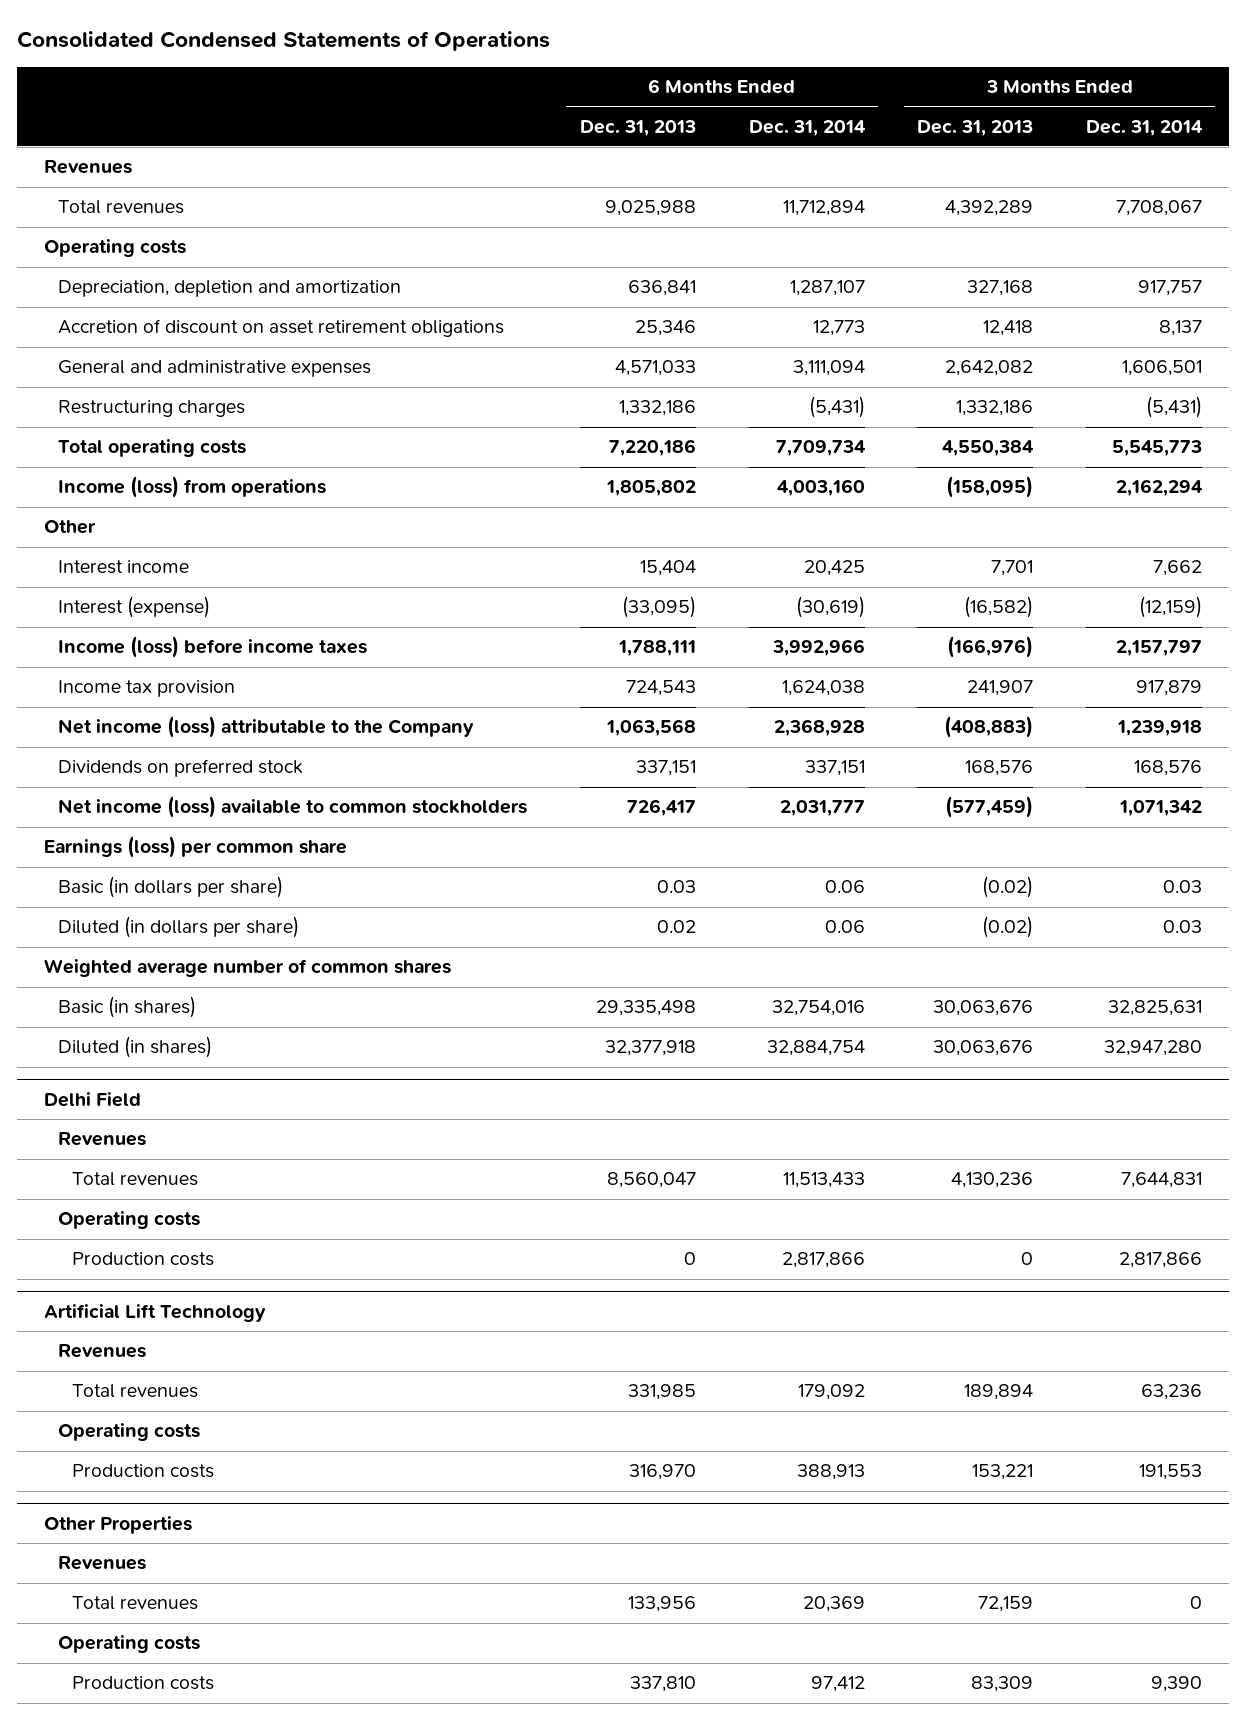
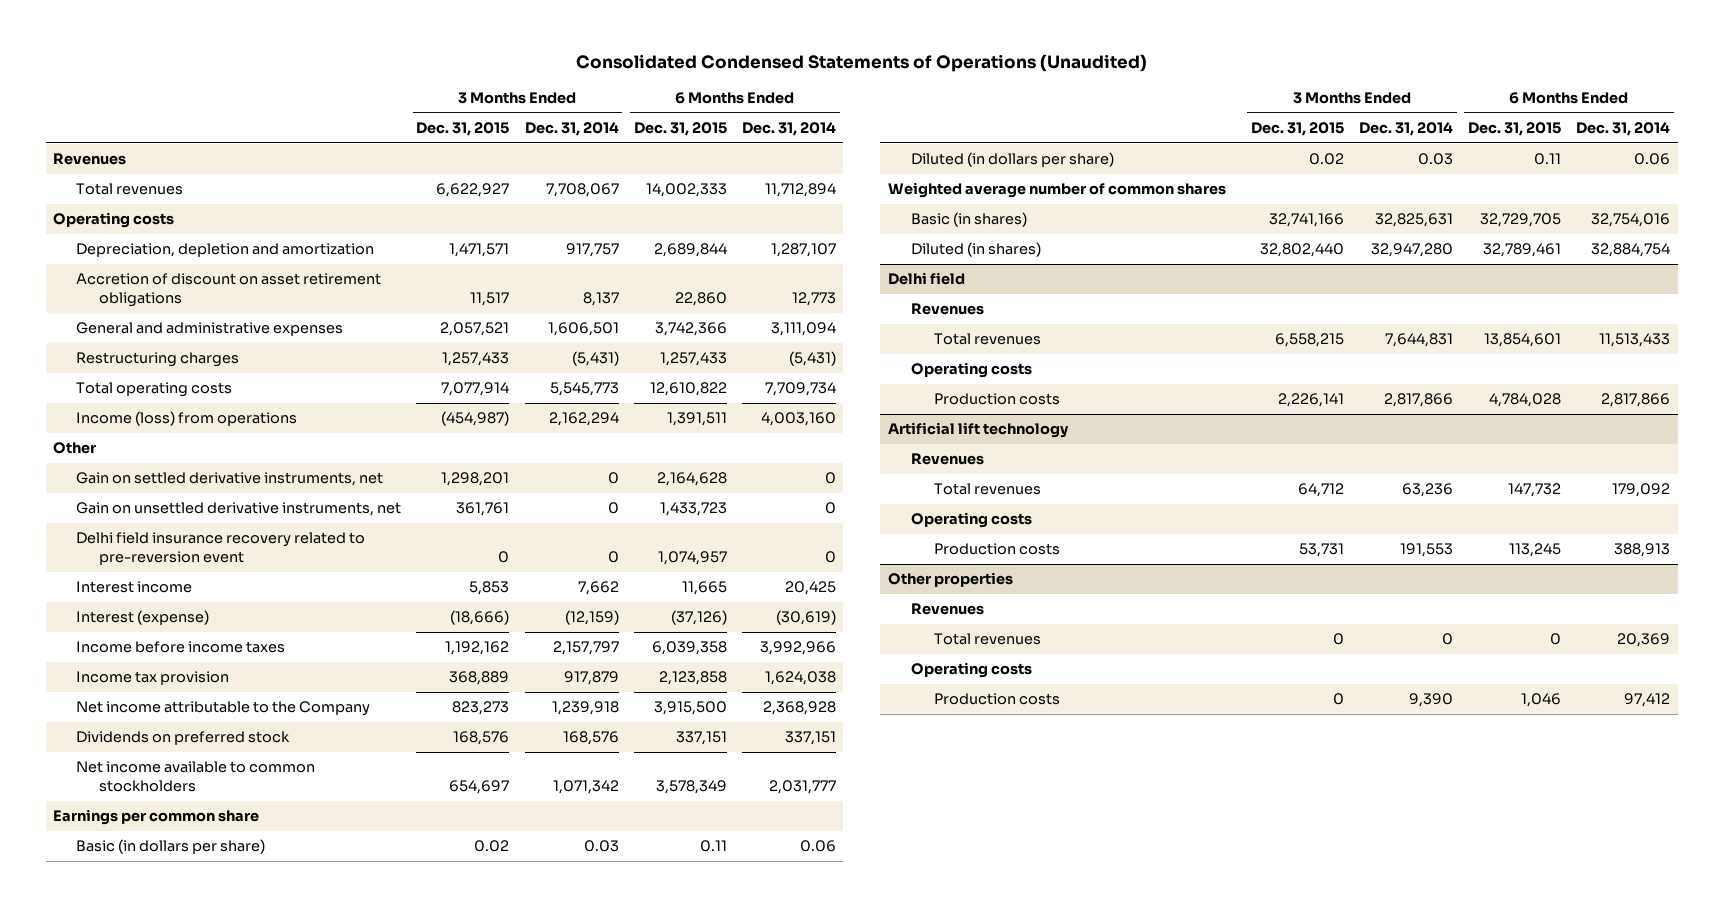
- Consolidated Condensed Statements of Operations
+ Consolidated Condensed Statements of Operations (Unaudited)
- | 6 Months Ended Dec. 31, 2013 | 6 Months Ended Dec. 31, 2014 | 3 Months Ended Dec. 31, 2013 | 3 Months Ended Dec. 31, 2014
+ | 3 Months Ended Dec. 31, 2015 | 3 Months Ended Dec. 31, 2014 | 6 Months Ended Dec. 31, 2015 | 6 Months Ended Dec. 31, 2014
+ Gain on settled derivative instruments, net | 1,298,201 | 0 | 2,164,628 | 0
+ Gain on unsettled derivative instruments, net | 361,761 | 0 | 1,433,723 | 0
+ Delhi field insurance recovery related to pre-reversion event | 0 | 0 | 1,074,957 | 0
- Income (loss) before income taxes | 1,788,111 | 3,992,966 | (166,976) | 2,157,797
+ Income before income taxes | 1,192,162 | 2,157,797 | 6,039,358 | 3,992,966
- Net income (loss) attributable to the Company | 1,063,568 | 2,368,928 | (408,883) | 1,239,918
+ Net income attributable to the Company | 823,273 | 1,239,918 | 3,915,500 | 2,368,928
- Net income (loss) available to common stockholders | 726,417 | 2,031,777 | (577,459) | 1,071,342
- Earnings (loss) per common share
+ Net income available to common stockholders | 654,697 | 1,071,342 | 3,578,349 | 2,031,777
+ Earnings per common share
- Delhi Field
+ Delhi field
- Artificial Lift Technology
+ Artificial lift technology
- Other Properties
+ Other properties

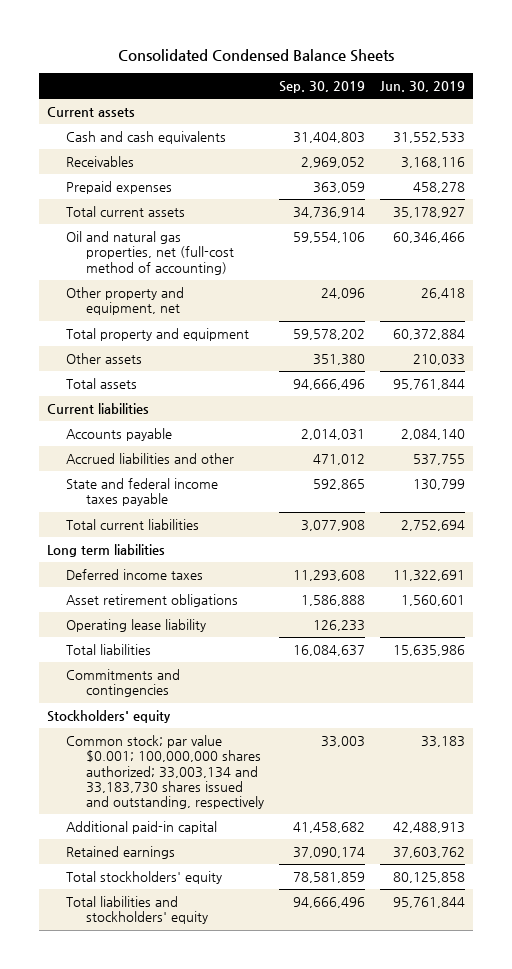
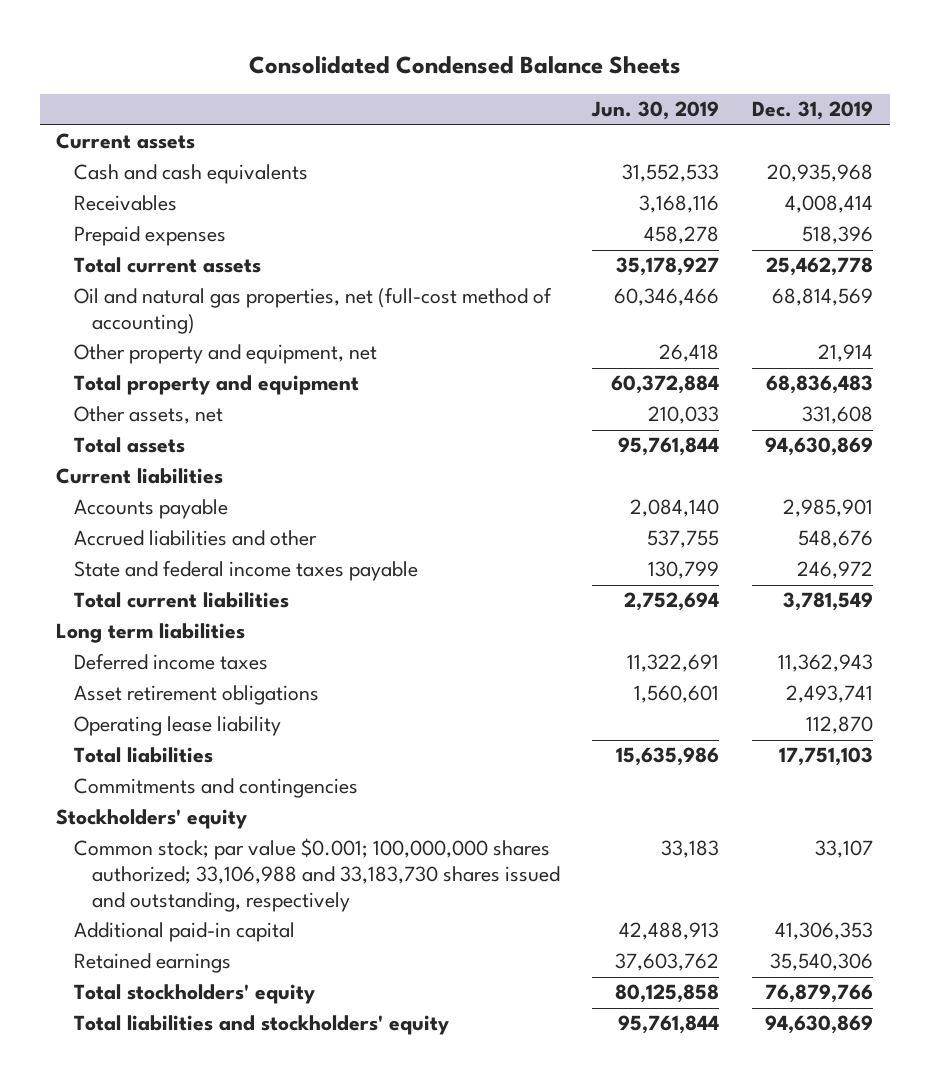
- | Sep. 30, 2019 | Jun. 30, 2019
+ | Jun. 30, 2019 | Dec. 31, 2019
- Other assets | 351,380 | 210,033
+ Other assets, net | 210,033 | 331,608
- Common stock; par value $0.001; 100,000,000 shares authorized; 33,003,134 and 33,183,730 shares issued and outstanding, respectively | 33,003 | 33,183
+ Common stock; par value $0.001; 100,000,000 shares authorized; 33,106,988 and 33,183,730 shares issued and outstanding, respectively | 33,183 | 33,107

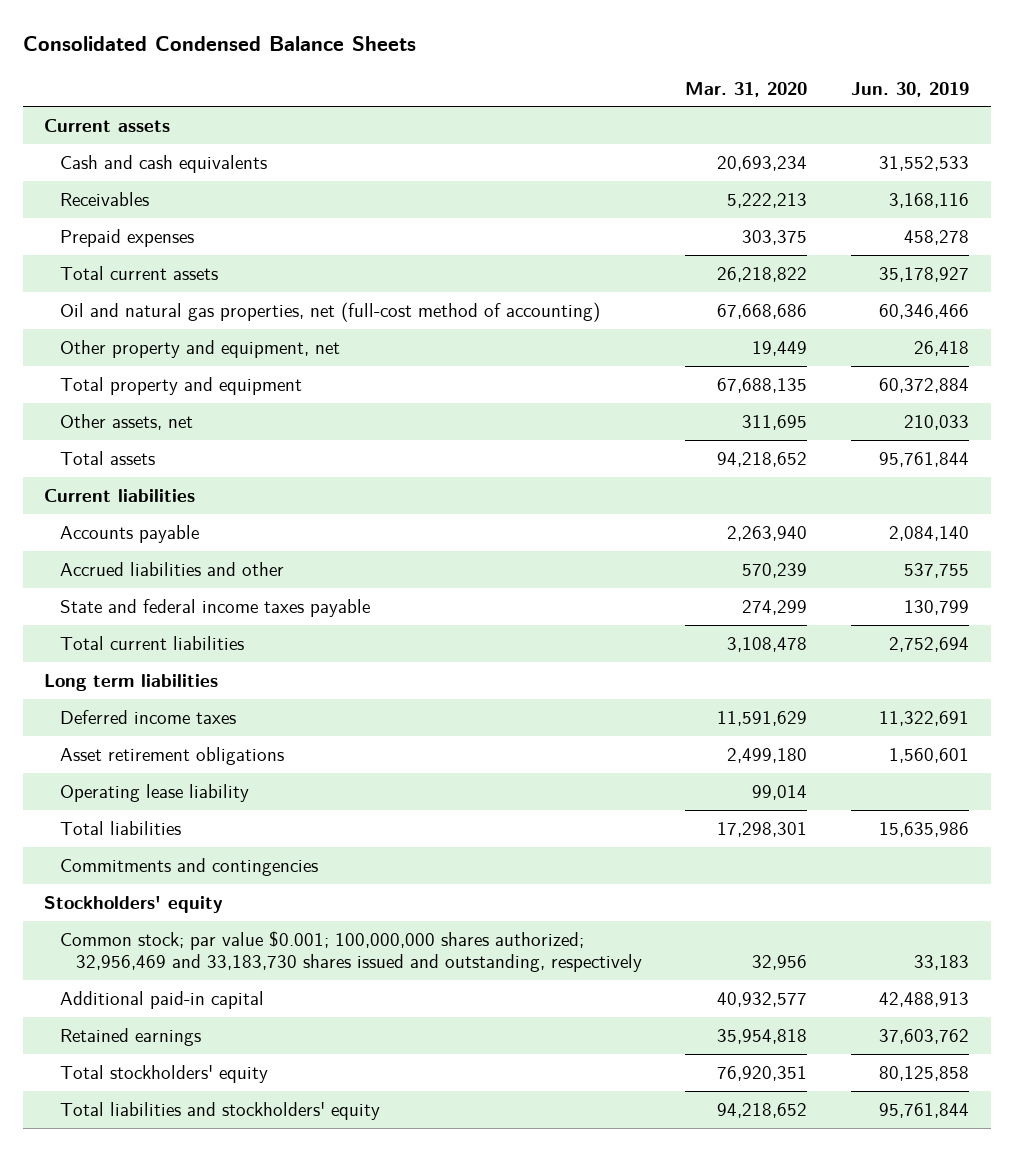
- | Jun. 30, 2019 | Dec. 31, 2019
+ | Mar. 31, 2020 | Jun. 30, 2019
- Common stock; par value $0.001; 100,000,000 shares authorized; 33,106,988 and 33,183,730 shares issued and outstanding, respectively | 33,183 | 33,107
+ Common stock; par value $0.001; 100,000,000 shares authorized; 32,956,469 and 33,183,730 shares issued and outstanding, respectively | 32,956 | 33,183

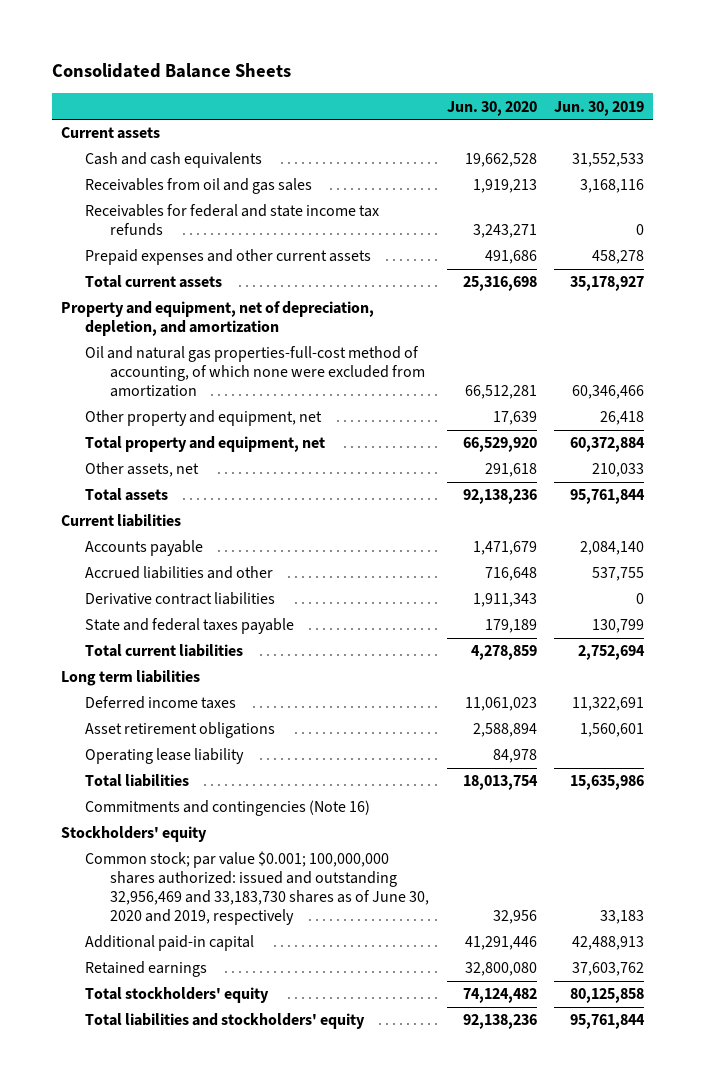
- Consolidated Condensed Balance Sheets
+ Consolidated Balance Sheets
- | Mar. 31, 2020 | Jun. 30, 2019
+ | Jun. 30, 2020 | Jun. 30, 2019
- Receivables | 5,222,213 | 3,168,116
- Prepaid expenses | 303,375 | 458,278
+ Receivables from oil and gas sales | 1,919,213 | 3,168,116
+ Receivables for federal and state income tax refunds | 3,243,271 | 0
+ Prepaid expenses and other current assets | 491,686 | 458,278
- Oil and natural gas properties, net (full-cost method of accounting) | 67,668,686 | 60,346,466
+ Property and equipment, net of depreciation, depletion, and amortization
+ Oil and natural gas properties-full-cost method of accounting, of which none were excluded from amortization | 66,512,281 | 60,346,466
- Total property and equipment | 67,688,135 | 60,372,884
+ Total property and equipment, net | 66,529,920 | 60,372,884
- State and federal income taxes payable | 274,299 | 130,799
+ Derivative contract liabilities | 1,911,343 | 0
+ State and federal taxes payable | 179,189 | 130,799
- Commitments and contingencies
+ Commitments and contingencies (Note 16)
- Common stock; par value $0.001; 100,000,000 shares authorized; 32,956,469 and 33,183,730 shares issued and outstanding, respectively | 32,956 | 33,183
+ Common stock; par value $0.001; 100,000,000 shares authorized: issued and outstanding 32,956,469 and 33,183,730 shares as of June 30, 2020 and 2019, respectively | 32,956 | 33,183

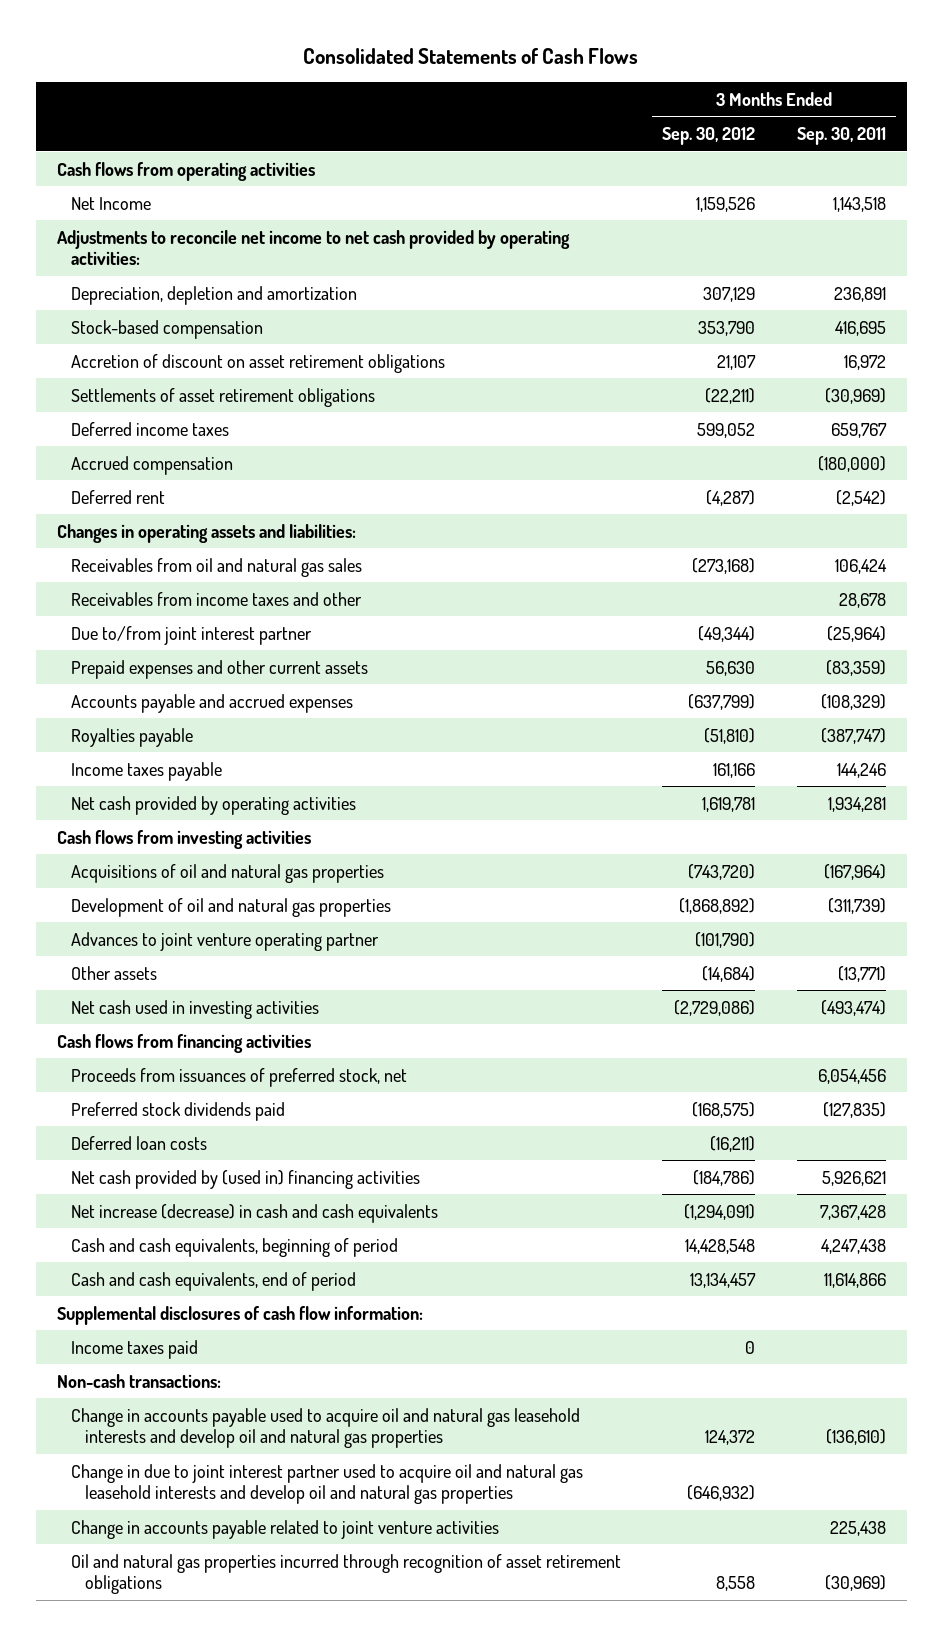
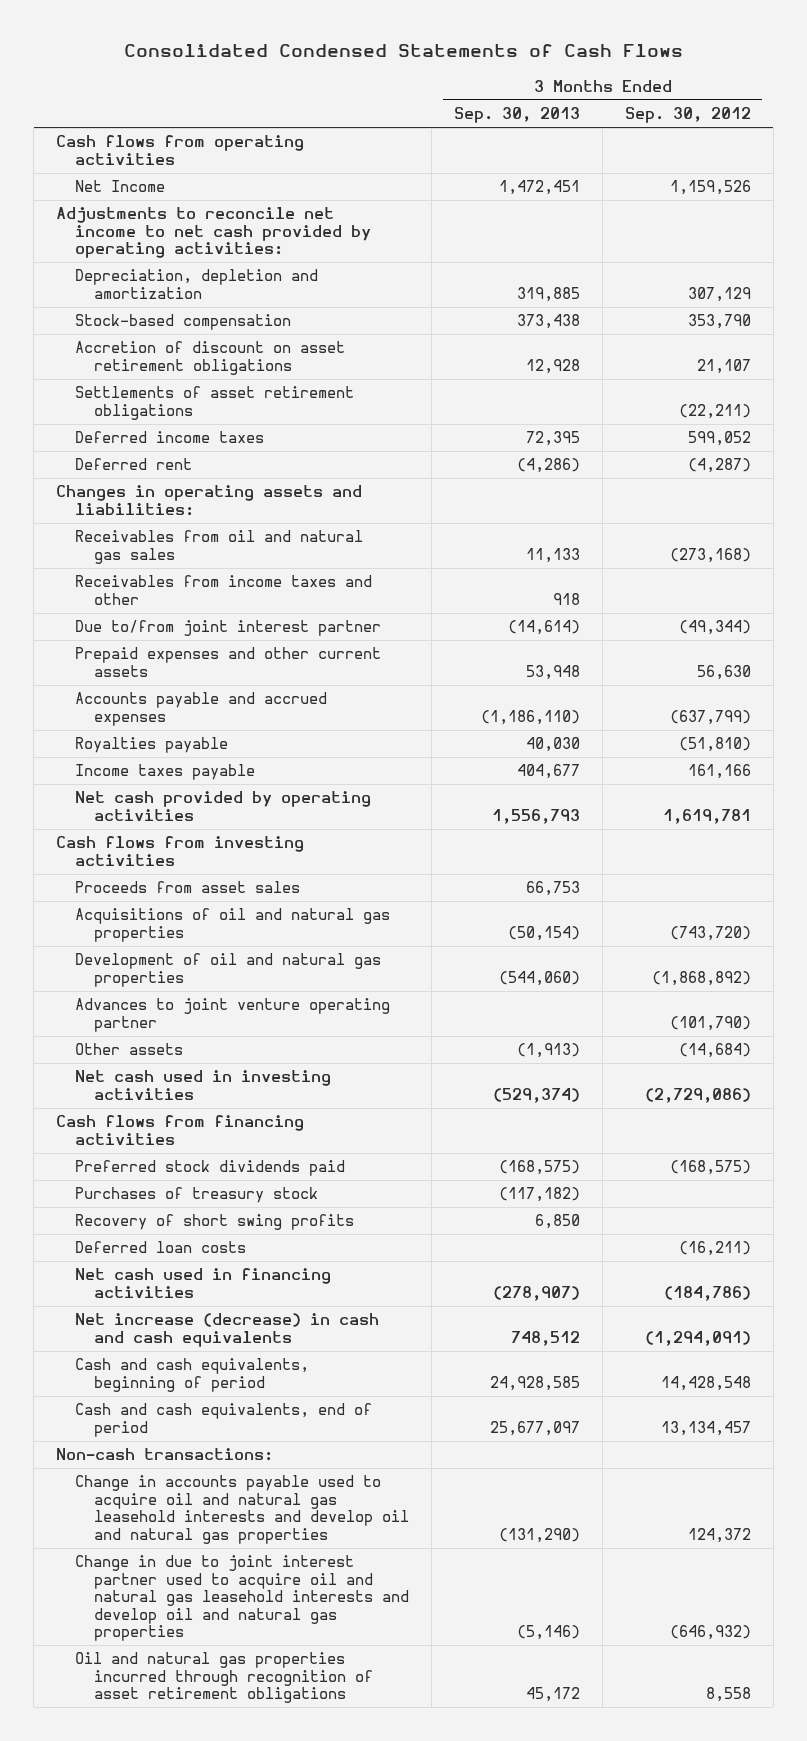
- Consolidated Statements of Cash Flows
+ Consolidated Condensed Statements of Cash Flows
- | 3 Months Ended Sep. 30, 2012 | 3 Months Ended Sep. 30, 2011
+ | 3 Months Ended Sep. 30, 2013 | 3 Months Ended Sep. 30, 2012
- Accrued compensation | | (180,000)
+ Proceeds from asset sales | 66,753 |
- Proceeds from issuances of preferred stock, net | | 6,054,456
+ Purchases of treasury stock | (117,182) |
+ Recovery of short swing profits | 6,850 |
- Net cash provided by (used in) financing activities | (184,786) | 5,926,621
+ Net cash used in financing activities | (278,907) | (184,786)
- Supplemental disclosures of cash flow information:
- Income taxes paid | 0 |
- Change in accounts payable related to joint venture activities | | 225,438

